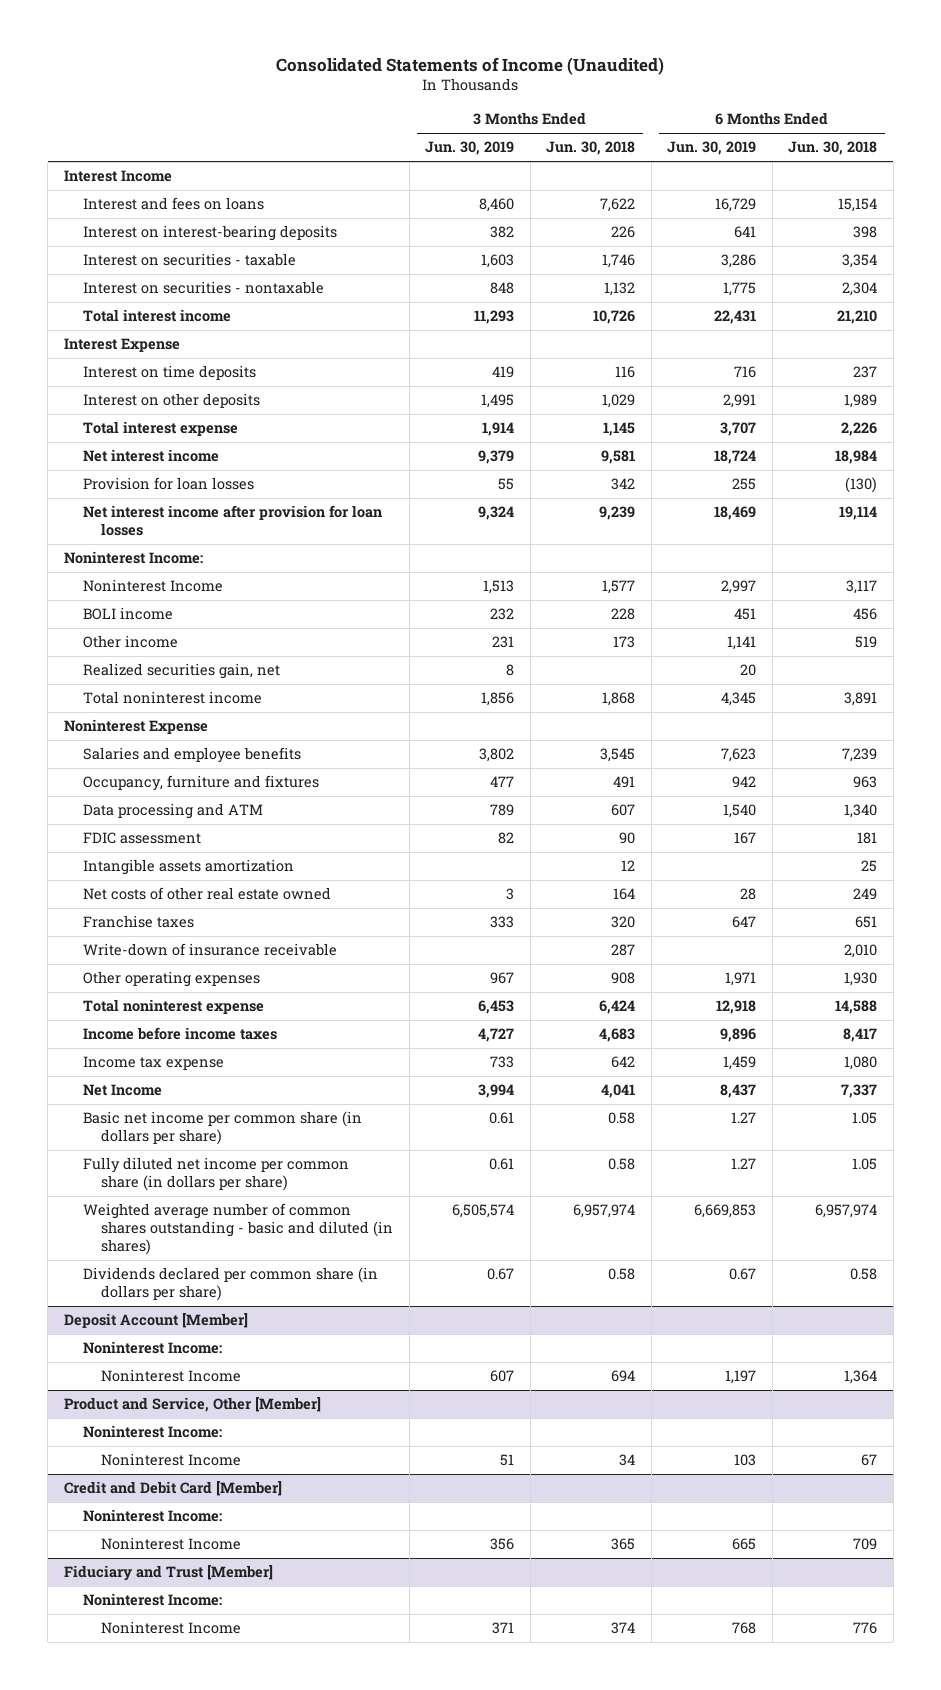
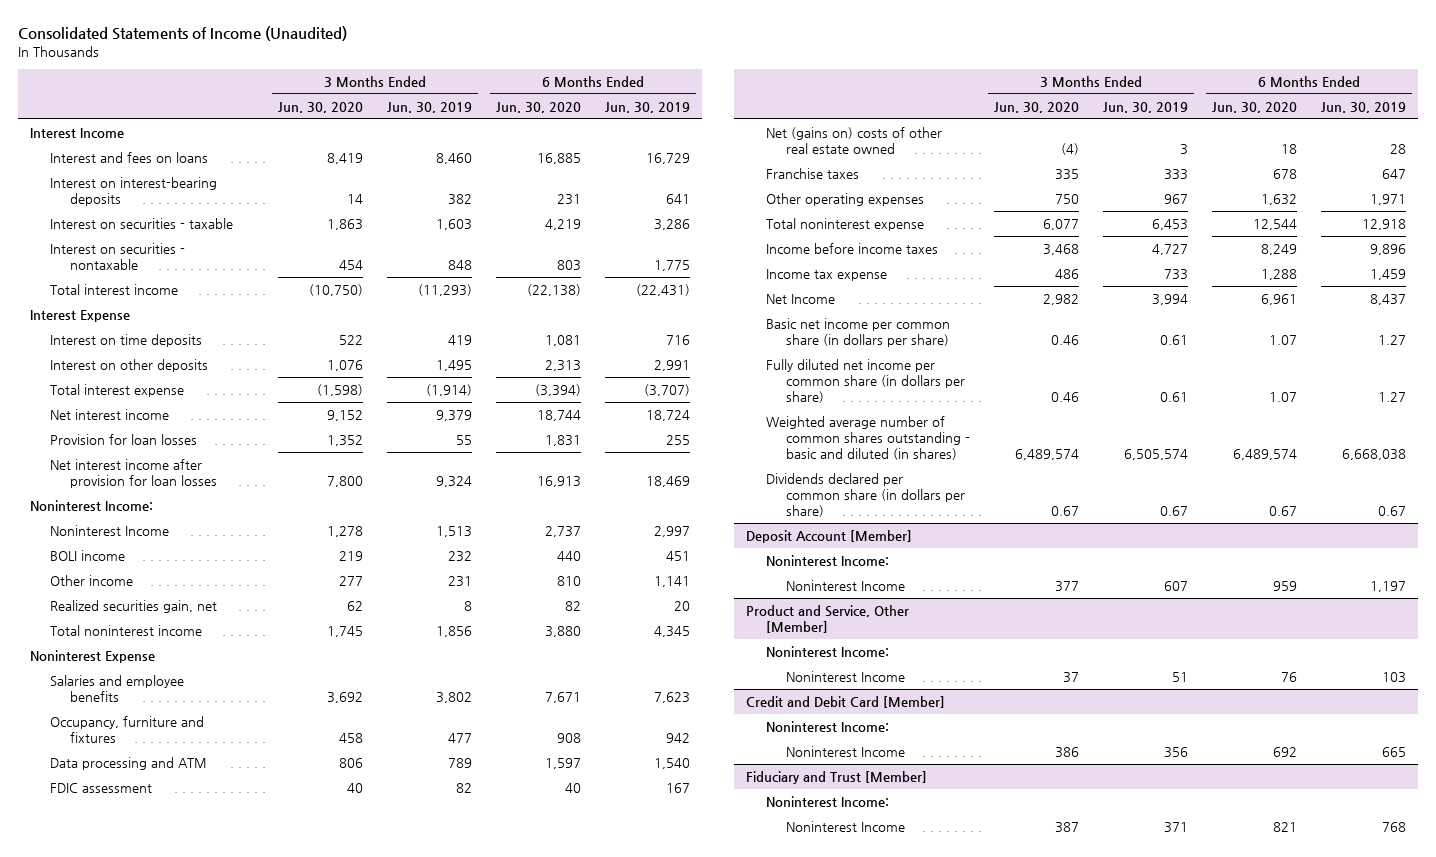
- | 3 Months Ended Jun. 30, 2019 | 3 Months Ended Jun. 30, 2018 | 6 Months Ended Jun. 30, 2019 | 6 Months Ended Jun. 30, 2018
+ | 3 Months Ended Jun. 30, 2020 | 3 Months Ended Jun. 30, 2019 | 6 Months Ended Jun. 30, 2020 | 6 Months Ended Jun. 30, 2019
- Total interest income | 11,293 | 10,726 | 22,431 | 21,210
+ Total interest income | (10,750) | (11,293) | (22,138) | (22,431)
- Total interest expense | 1,914 | 1,145 | 3,707 | 2,226
+ Total interest expense | (1,598) | (1,914) | (3,394) | (3,707)
- Intangible assets amortization | | 12 | | 25
- Net costs of other real estate owned | 3 | 164 | 28 | 249
+ Net (gains on) costs of other real estate owned | (4) | 3 | 18 | 28
- Write-down of insurance receivable | | 287 | | 2,010
- Weighted average number of common shares outstanding - basic and diluted (in shares) | 6,505,574 | 6,957,974 | 6,669,853 | 6,957,974
+ Weighted average number of common shares outstanding - basic and diluted (in shares) | 6,489,574 | 6,505,574 | 6,489,574 | 6,668,038

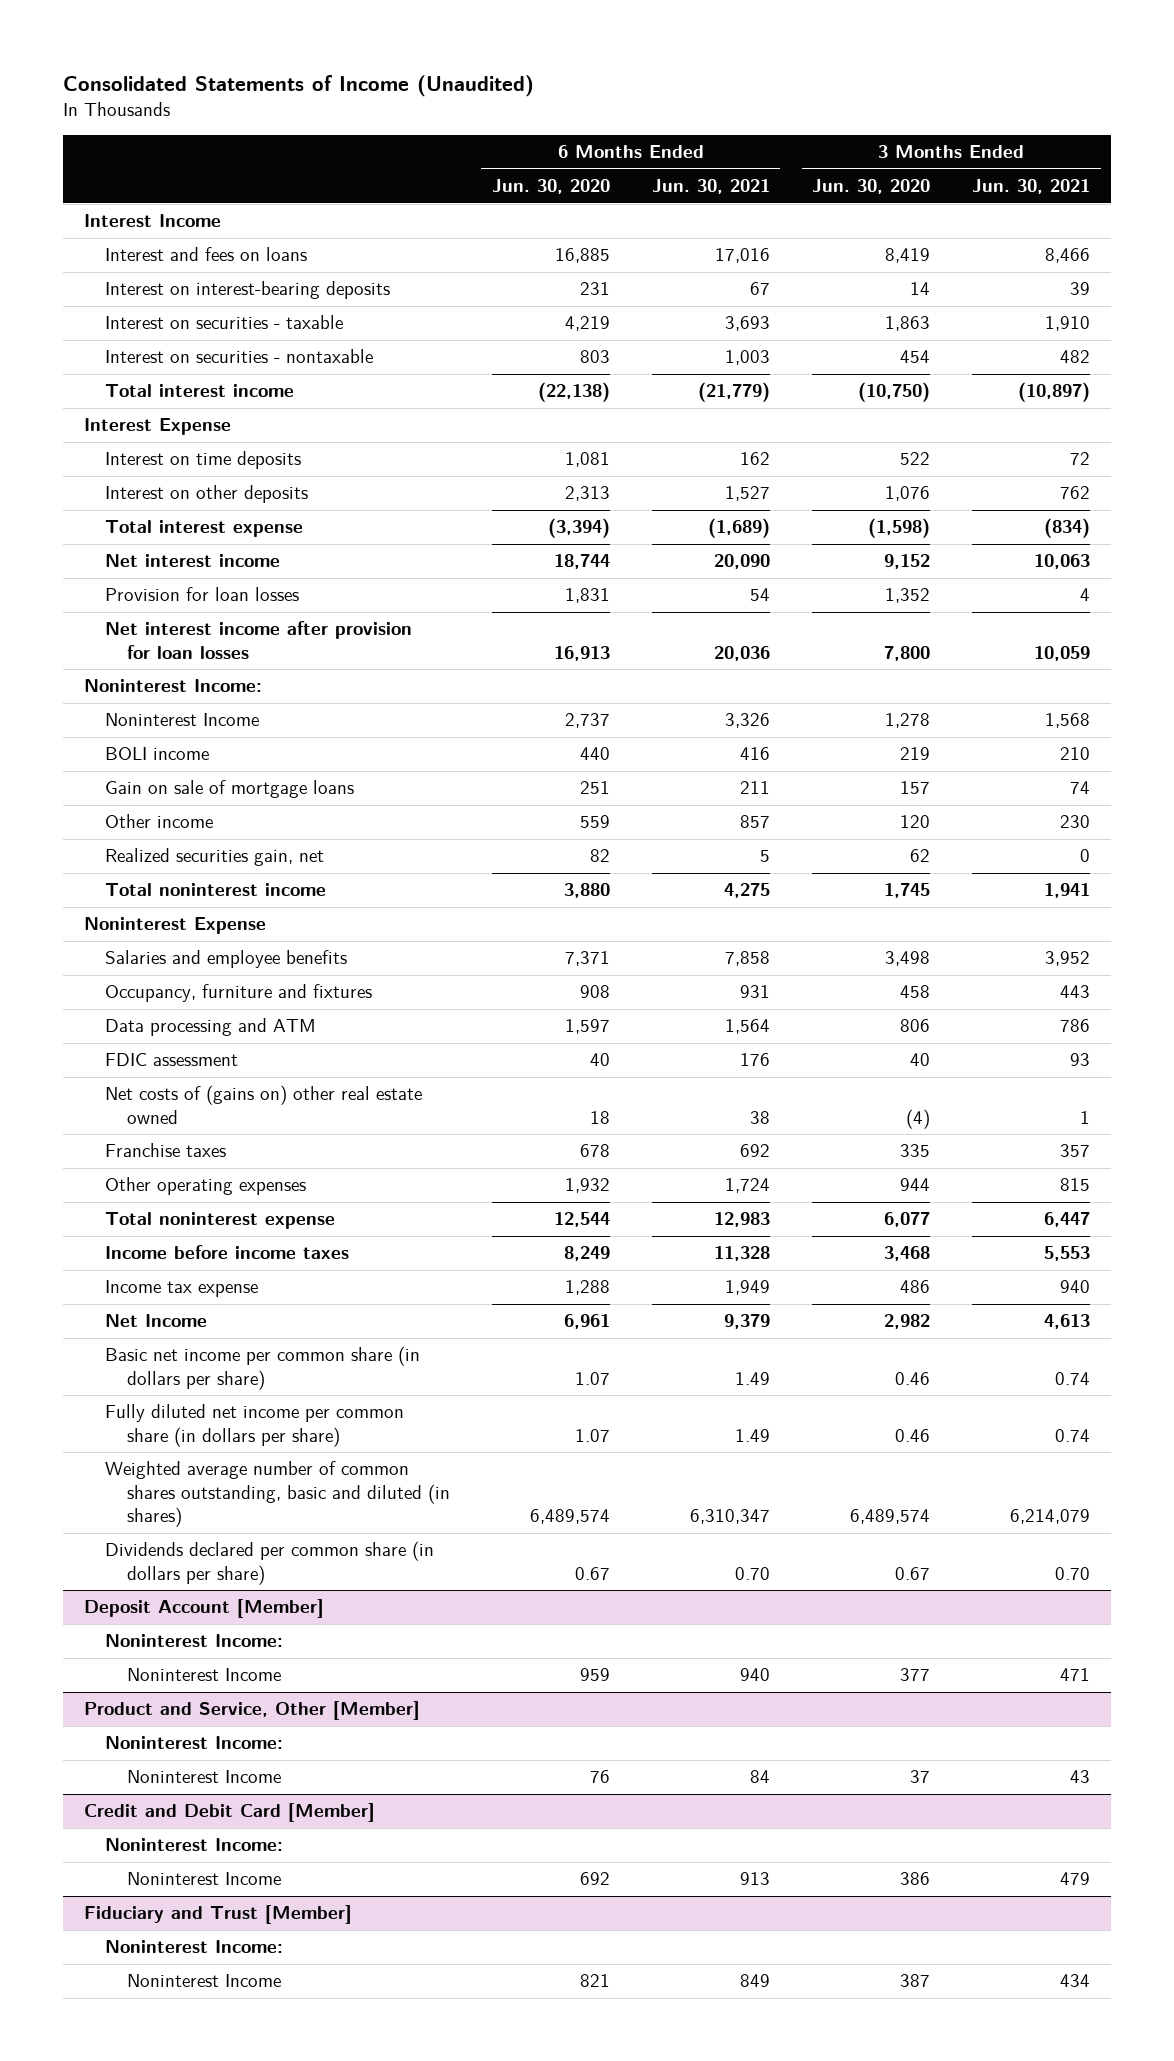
- | 3 Months Ended Jun. 30, 2020 | 3 Months Ended Jun. 30, 2019 | 6 Months Ended Jun. 30, 2020 | 6 Months Ended Jun. 30, 2019
+ | 6 Months Ended Jun. 30, 2020 | 6 Months Ended Jun. 30, 2021 | 3 Months Ended Jun. 30, 2020 | 3 Months Ended Jun. 30, 2021
- Other income | 277 | 231 | 810 | 1,141
+ Gain on sale of mortgage loans | 251 | 211 | 157 | 74
+ Other income | 559 | 857 | 120 | 230
- Salaries and employee benefits | 3,692 | 3,802 | 7,671 | 7,623
+ Salaries and employee benefits | 7,371 | 7,858 | 3,498 | 3,952
- Net (gains on) costs of other real estate owned | (4) | 3 | 18 | 28
+ Net costs of (gains on) other real estate owned | 18 | 38 | (4) | 1
- Other operating expenses | 750 | 967 | 1,632 | 1,971
+ Other operating expenses | 1,932 | 1,724 | 944 | 815
- Weighted average number of common shares outstanding - basic and diluted (in shares) | 6,489,574 | 6,505,574 | 6,489,574 | 6,668,038
+ Weighted average number of common shares outstanding, basic and diluted (in shares) | 6,489,574 | 6,310,347 | 6,489,574 | 6,214,079

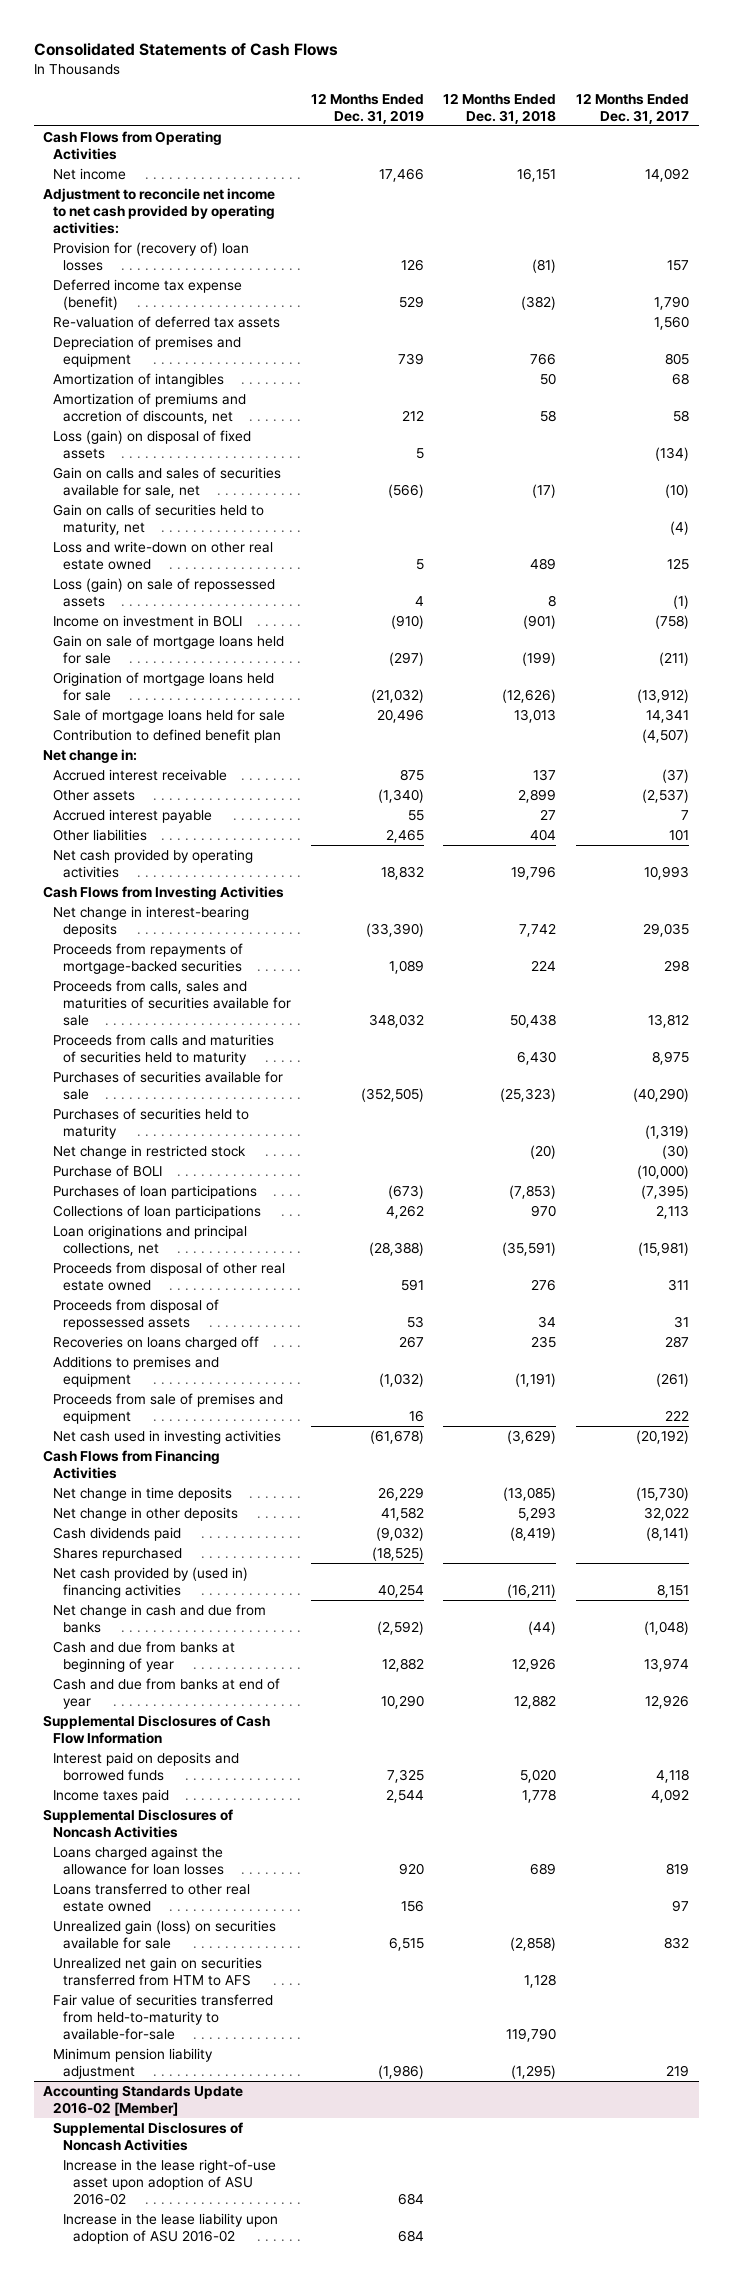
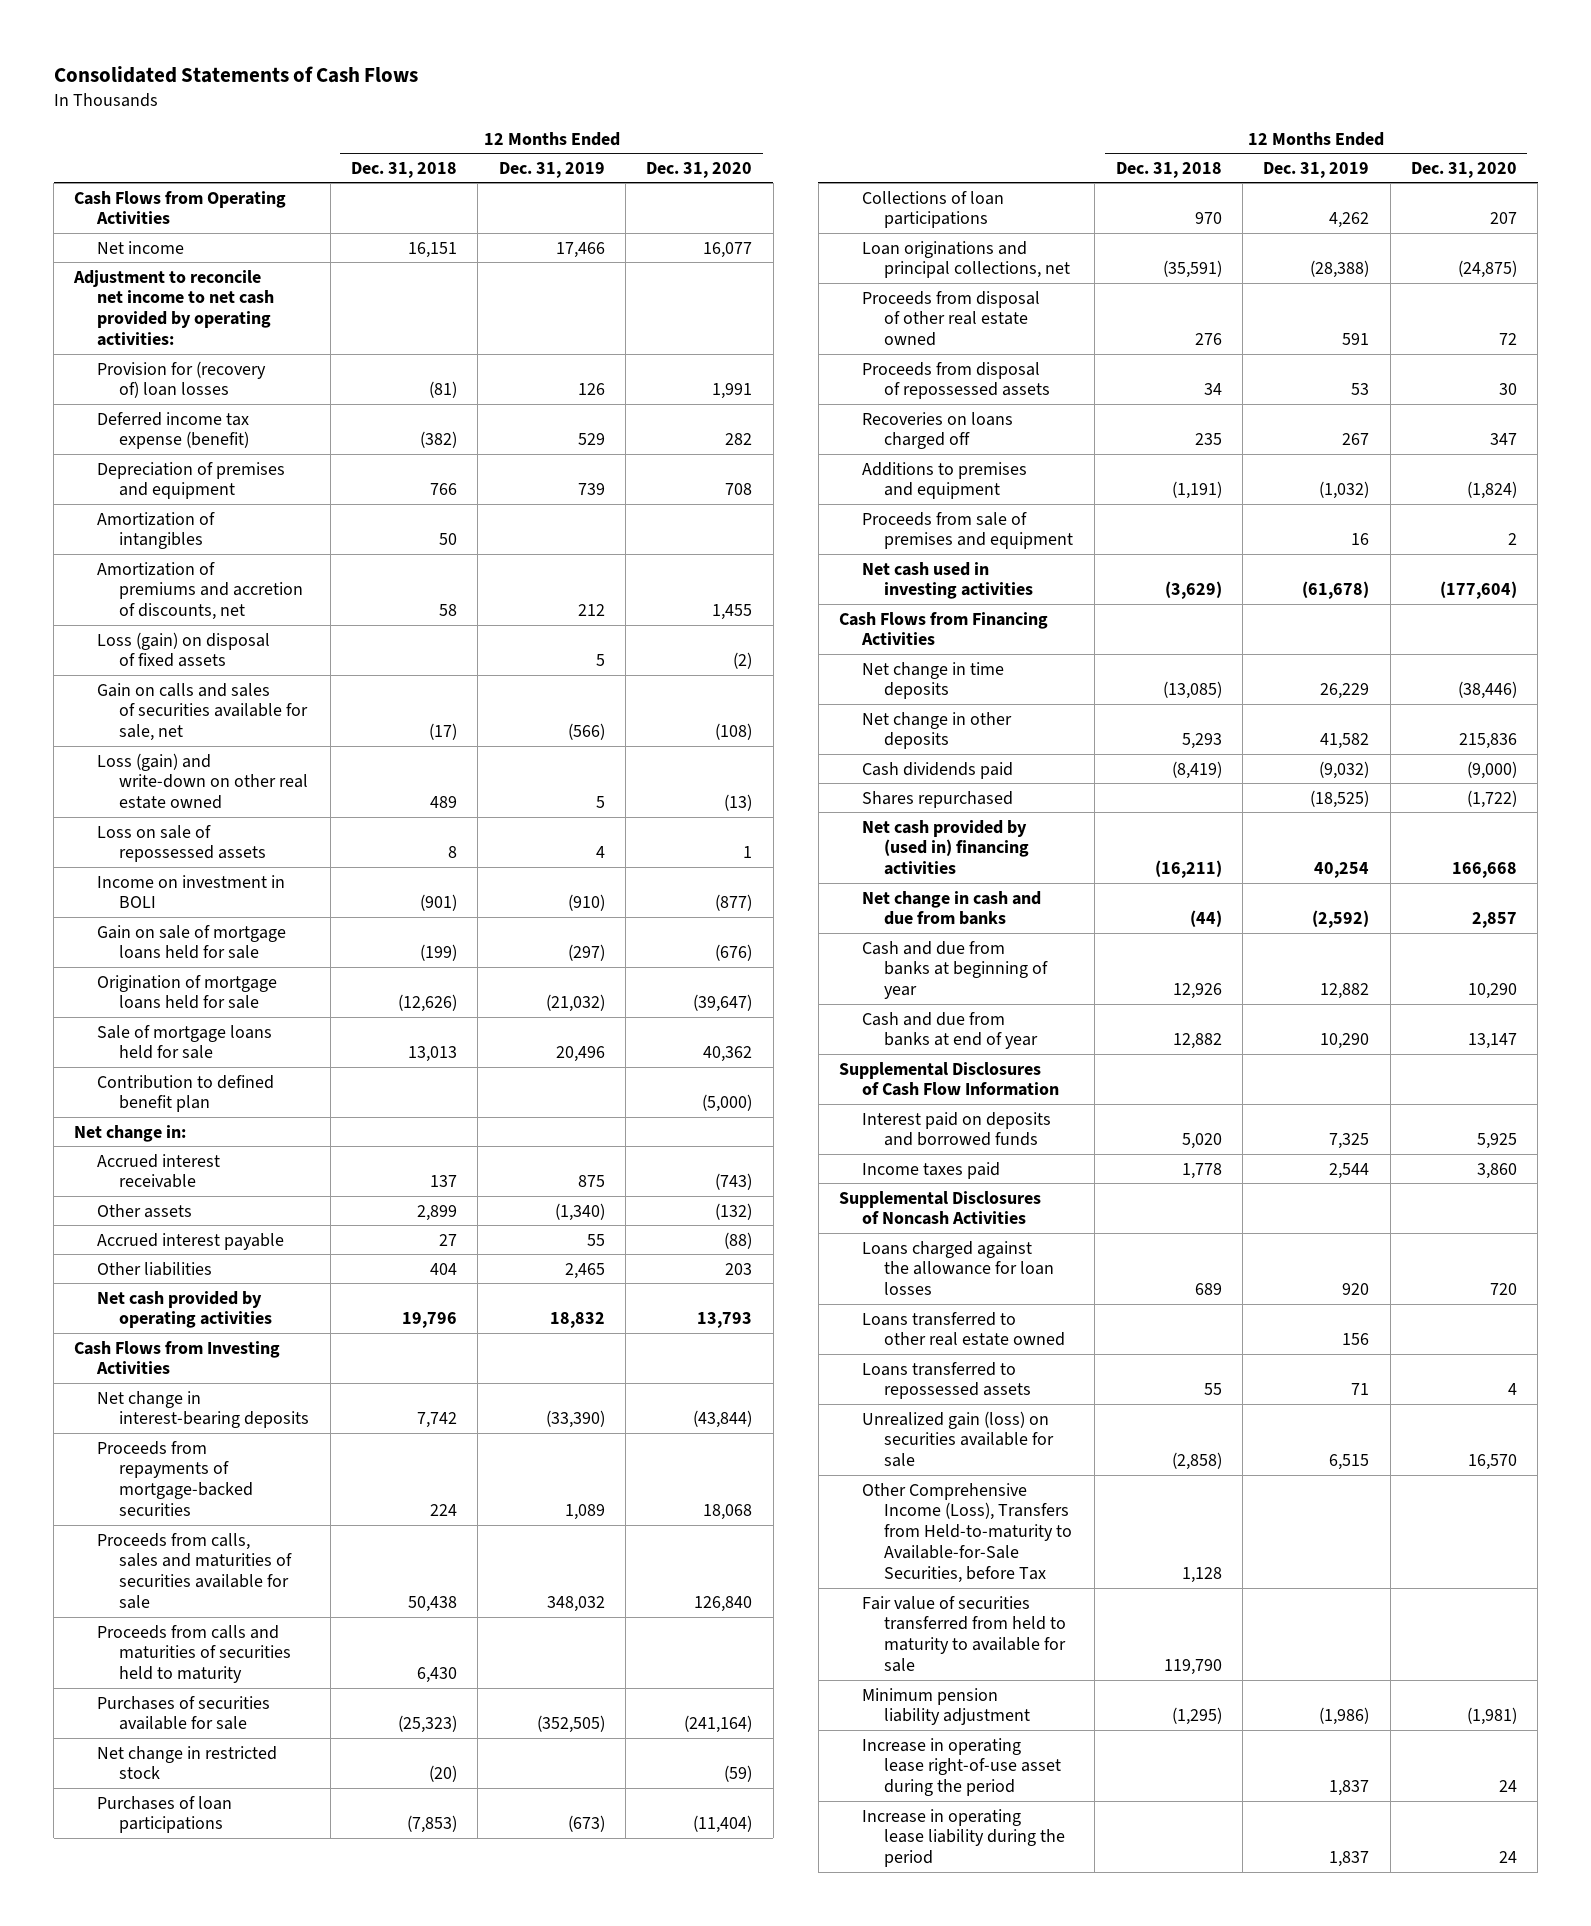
- | 12 Months Ended Dec. 31, 2019 | 12 Months Ended Dec. 31, 2018 | 12 Months Ended Dec. 31, 2017
+ | 12 Months Ended Dec. 31, 2018 | 12 Months Ended Dec. 31, 2019 | 12 Months Ended Dec. 31, 2020
- Re-valuation of deferred tax assets | | | 1,560
- Gain on calls of securities held to maturity, net | | | (4)
- Loss and write-down on other real estate owned | 5 | 489 | 125
- Loss (gain) on sale of repossessed assets | 4 | 8 | (1)
+ Loss (gain) and write-down on other real estate owned | 489 | 5 | (13)
+ Loss on sale of repossessed assets | 8 | 4 | 1
- Purchases of securities held to maturity | | | (1,319)
- Purchase of BOLI | | | (10,000)
+ Loans transferred to repossessed assets | 55 | 71 | 4
- Unrealized net gain on securities transferred from HTM to AFS | | 1,128 |
- Fair value of securities transferred from held-to-maturity to available-for-sale | | 119,790 |
+ Other Comprehensive Income (Loss), Transfers from Held-to-maturity to Available-for-Sale Securities, before Tax | 1,128 | |
+ Fair value of securities transferred from held to maturity to available for sale | 119,790 | |
- Accounting Standards Update 2016-02 [Member]
- Supplemental Disclosures of Noncash Activities
- Increase in the lease right-of-use asset upon adoption of ASU 2016-02 | 684 | |
- Increase in the lease liability upon adoption of ASU 2016-02 | 684 | |
+ Increase in operating lease right-of-use asset during the period | | 1,837 | 24
+ Increase in operating lease liability during the period | | 1,837 | 24

